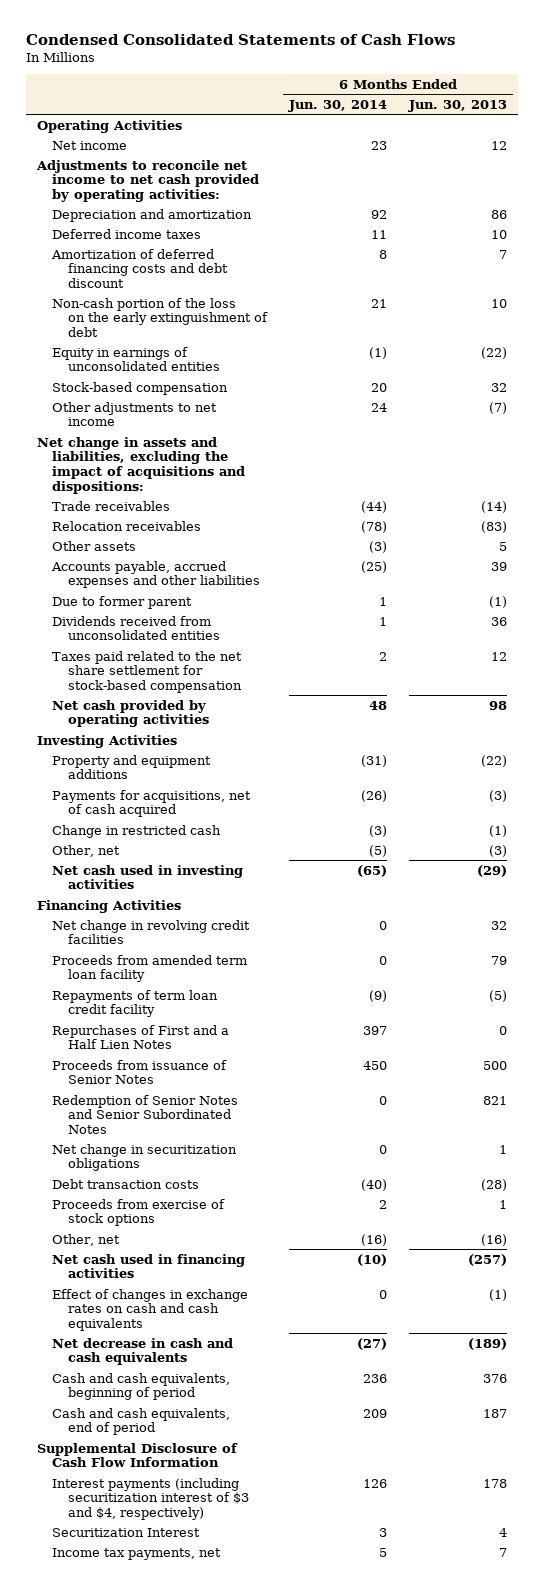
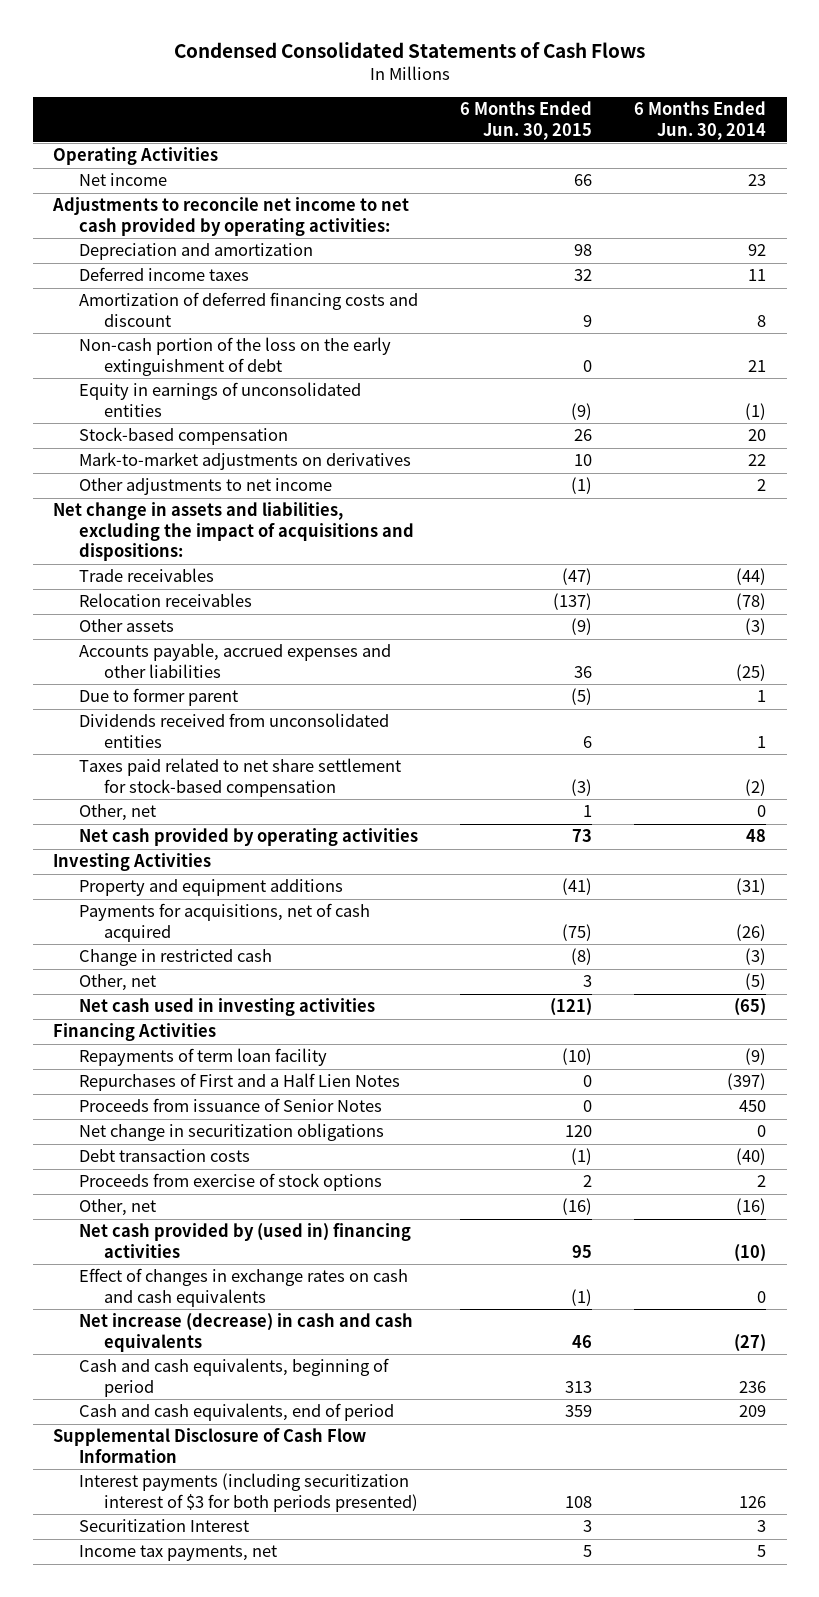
- | 6 Months Ended Jun. 30, 2014 | 6 Months Ended Jun. 30, 2013
+ | 6 Months Ended Jun. 30, 2015 | 6 Months Ended Jun. 30, 2014
- Amortization of deferred financing costs and debt discount | 8 | 7
+ Amortization of deferred financing costs and discount | 9 | 8
- Other adjustments to net income | 24 | (7)
+ Mark-to-market adjustments on derivatives | 10 | 22
+ Other adjustments to net income | (1) | 2
- Taxes paid related to the net share settlement for stock-based compensation | 2 | 12
+ Taxes paid related to net share settlement for stock-based compensation | (3) | (2)
+ Other, net | 1 | 0
- Net change in revolving credit facilities | 0 | 32
- Proceeds from amended term loan facility | 0 | 79
- Repayments of term loan credit facility | (9) | (5)
- Repurchases of First and a Half Lien Notes | 397 | 0
+ Repayments of term loan facility | (10) | (9)
+ Repurchases of First and a Half Lien Notes | 0 | (397)
- Redemption of Senior Notes and Senior Subordinated Notes | 0 | 821
- Net cash used in financing activities | (10) | (257)
+ Net cash provided by (used in) financing activities | 95 | (10)
- Net decrease in cash and cash equivalents | (27) | (189)
+ Net increase (decrease) in cash and cash equivalents | 46 | (27)
- Interest payments (including securitization interest of $3 and $4, respectively) | 126 | 178
+ Interest payments (including securitization interest of $3 for both periods presented) | 108 | 126

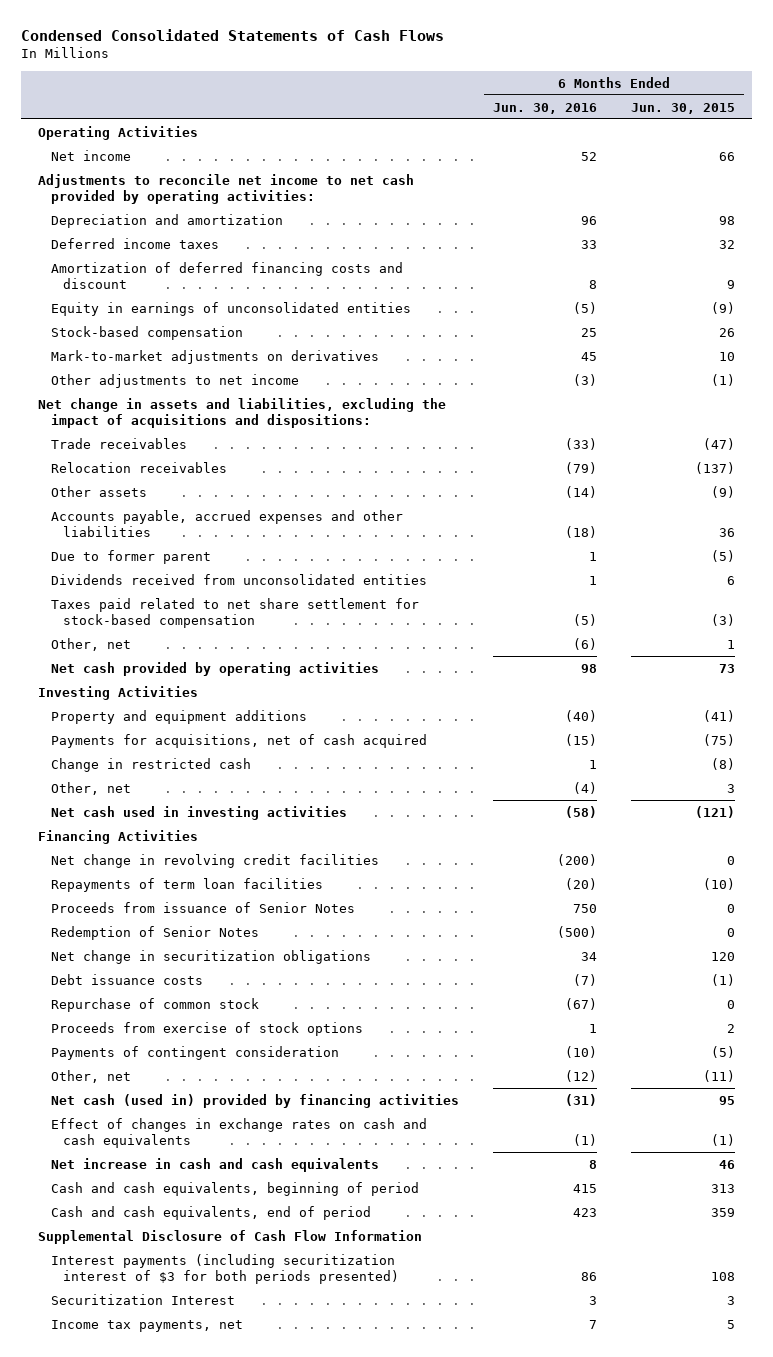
- | 6 Months Ended Jun. 30, 2015 | 6 Months Ended Jun. 30, 2014
+ | 6 Months Ended Jun. 30, 2016 | 6 Months Ended Jun. 30, 2015
- Non-cash portion of the loss on the early extinguishment of debt | 0 | 21
- Repayments of term loan facility | (10) | (9)
- Repurchases of First and a Half Lien Notes | 0 | (397)
+ Net change in revolving credit facilities | (200) | 0
+ Repayments of term loan facilities | (20) | (10)
+ Redemption of Senior Notes | (500) | 0
- Debt transaction costs | (1) | (40)
+ Debt issuance costs | (7) | (1)
+ Repurchase of common stock | (67) | 0
- Other, net | (16) | (16)
- Net cash provided by (used in) financing activities | 95 | (10)
+ Payments of contingent consideration | (10) | (5)
+ Other, net | (12) | (11)
+ Net cash (used in) provided by financing activities | (31) | 95
- Net increase (decrease) in cash and cash equivalents | 46 | (27)
+ Net increase in cash and cash equivalents | 8 | 46

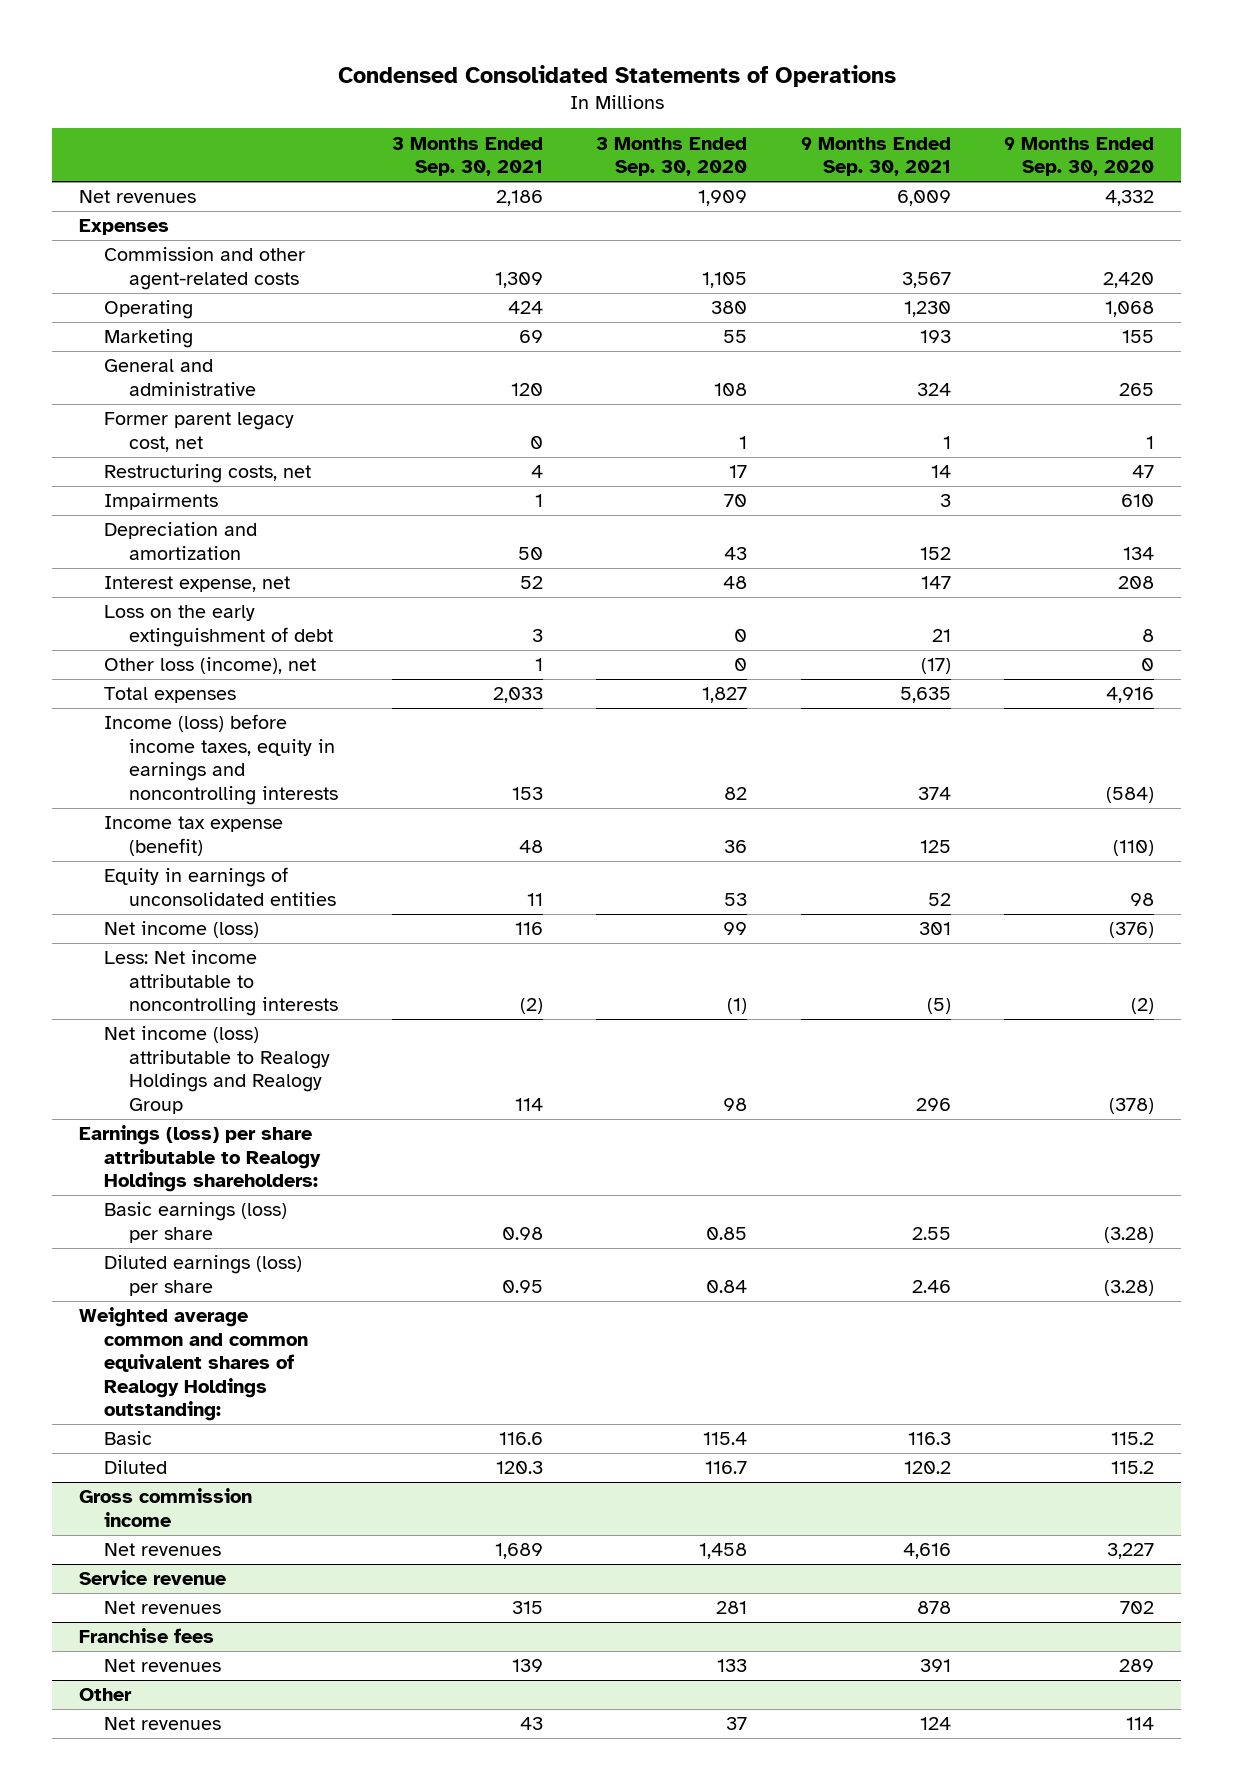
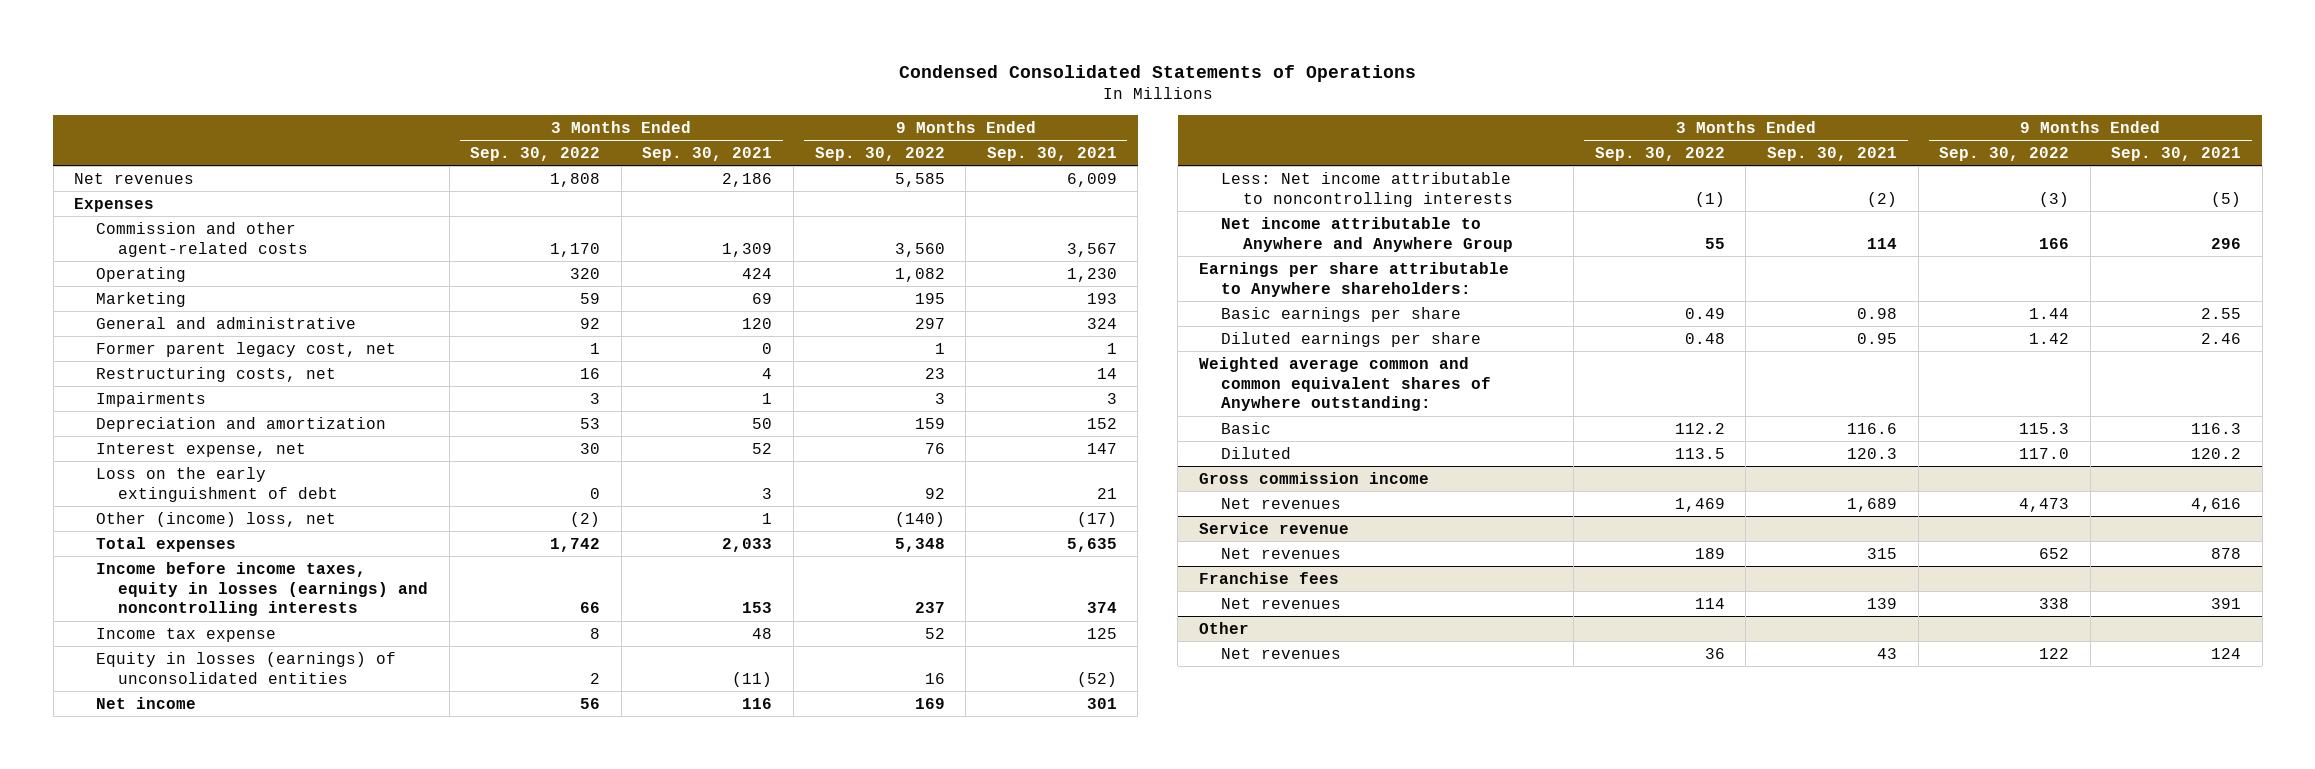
- | 3 Months Ended Sep. 30, 2021 | 3 Months Ended Sep. 30, 2020 | 9 Months Ended Sep. 30, 2021 | 9 Months Ended Sep. 30, 2020
+ | 3 Months Ended Sep. 30, 2022 | 3 Months Ended Sep. 30, 2021 | 9 Months Ended Sep. 30, 2022 | 9 Months Ended Sep. 30, 2021
- Other loss (income), net | 1 | 0 | (17) | 0
+ Other (income) loss, net | (2) | 1 | (140) | (17)
- Income (loss) before income taxes, equity in earnings and noncontrolling interests | 153 | 82 | 374 | (584)
- Income tax expense (benefit) | 48 | 36 | 125 | (110)
- Equity in earnings of unconsolidated entities | 11 | 53 | 52 | 98
- Net income (loss) | 116 | 99 | 301 | (376)
+ Income before income taxes, equity in losses (earnings) and noncontrolling interests | 66 | 153 | 237 | 374
+ Income tax expense | 8 | 48 | 52 | 125
+ Equity in losses (earnings) of unconsolidated entities | 2 | (11) | 16 | (52)
+ Net income | 56 | 116 | 169 | 301
- Net income (loss) attributable to Realogy Holdings and Realogy Group | 114 | 98 | 296 | (378)
- Earnings (loss) per share attributable to Realogy Holdings shareholders:
- Basic earnings (loss) per share | 0.98 | 0.85 | 2.55 | (3.28)
- Diluted earnings (loss) per share | 0.95 | 0.84 | 2.46 | (3.28)
- Weighted average common and common equivalent shares of Realogy Holdings outstanding:
+ Net income attributable to Anywhere and Anywhere Group | 55 | 114 | 166 | 296
+ Earnings per share attributable to Anywhere shareholders:
+ Basic earnings per share | 0.49 | 0.98 | 1.44 | 2.55
+ Diluted earnings per share | 0.48 | 0.95 | 1.42 | 2.46
+ Weighted average common and common equivalent shares of Anywhere outstanding:

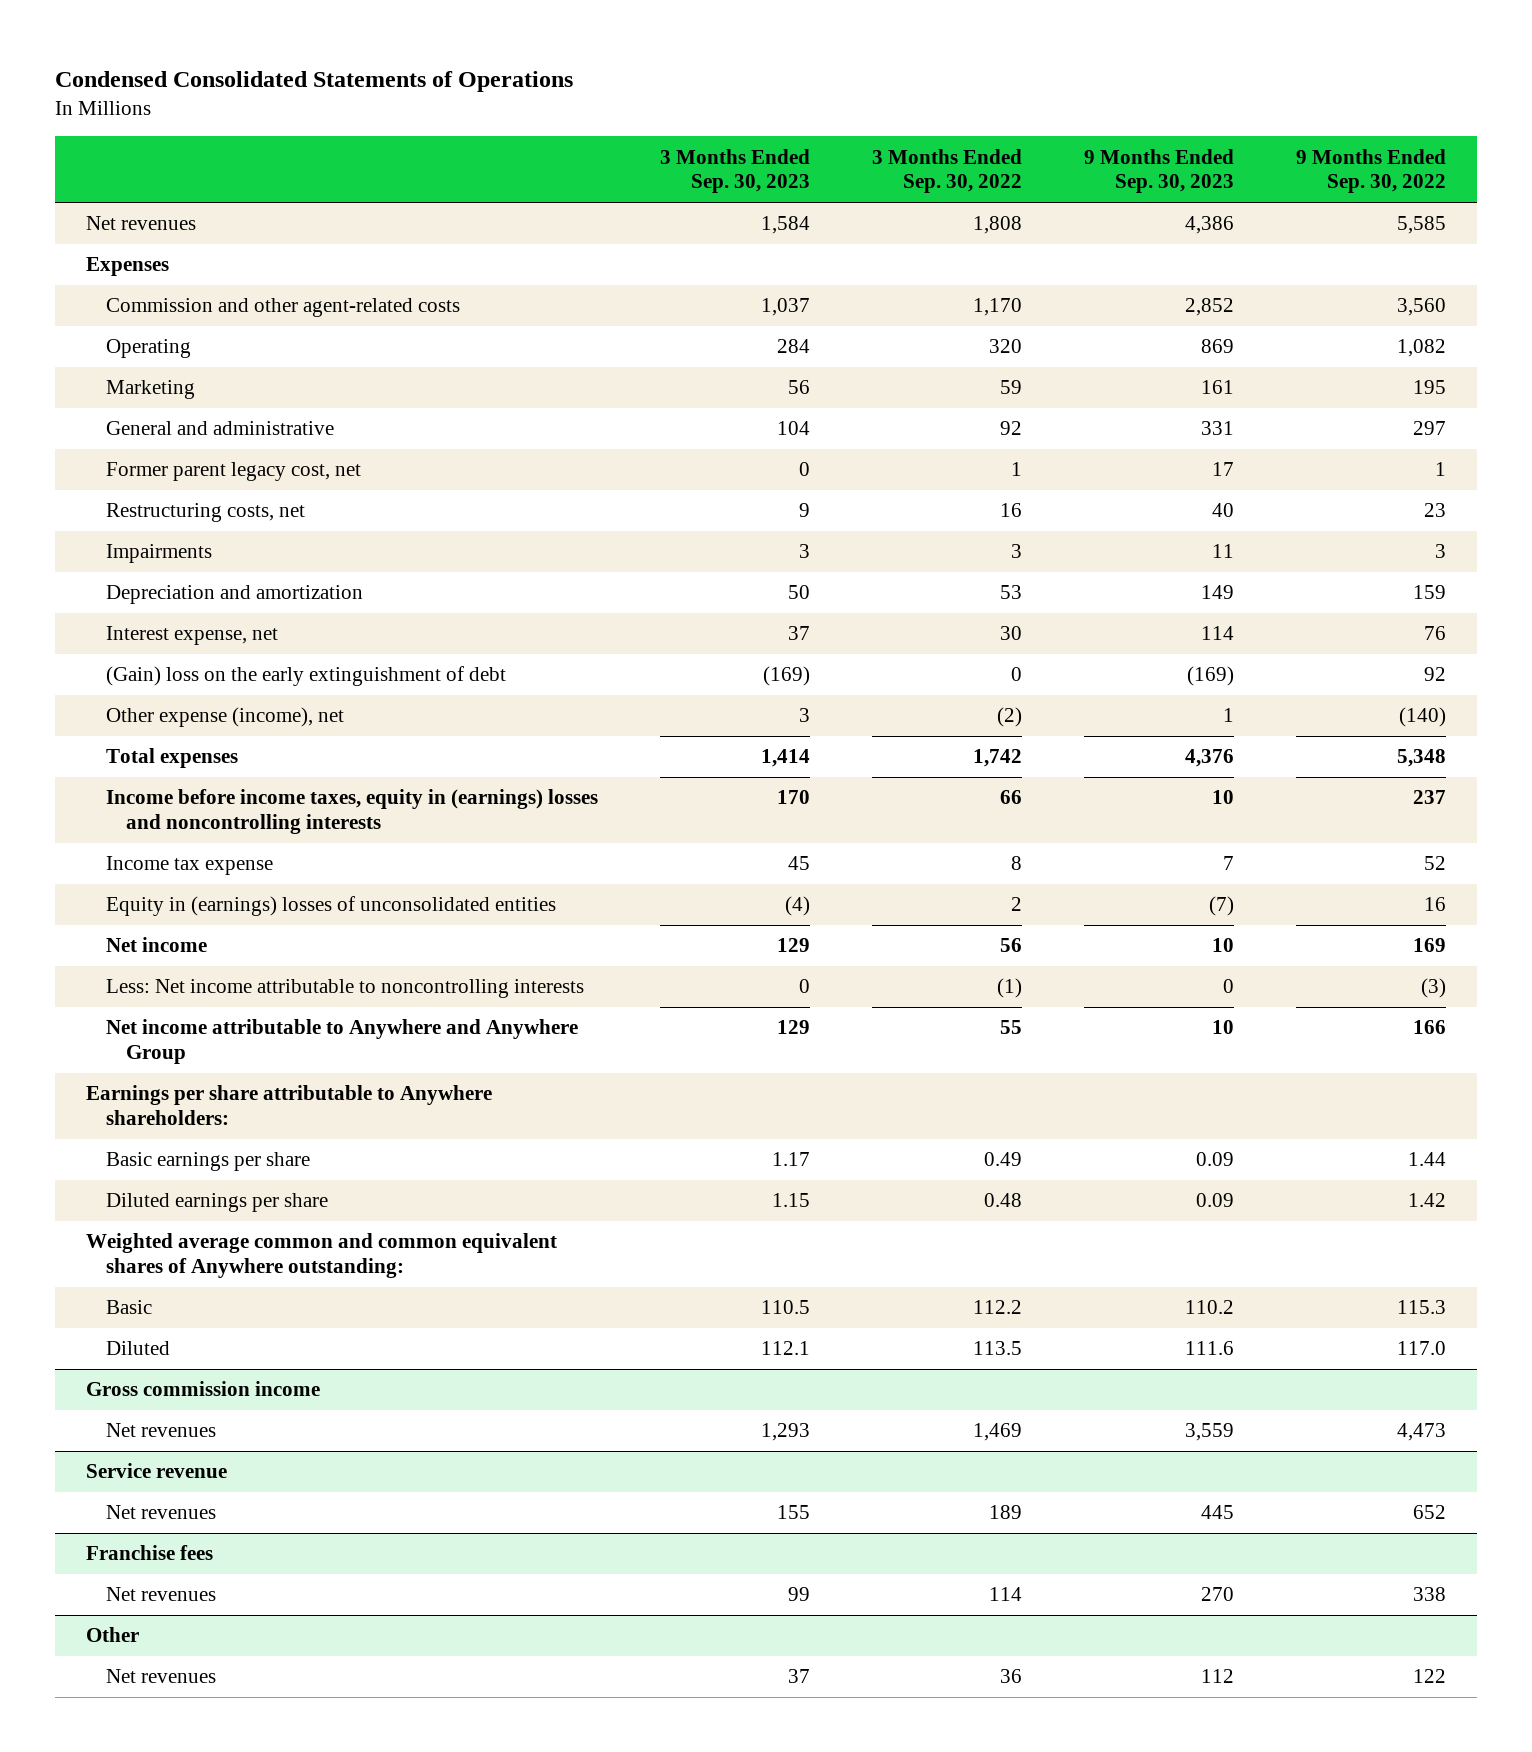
- | 3 Months Ended Sep. 30, 2022 | 3 Months Ended Sep. 30, 2021 | 9 Months Ended Sep. 30, 2022 | 9 Months Ended Sep. 30, 2021
+ | 3 Months Ended Sep. 30, 2023 | 3 Months Ended Sep. 30, 2022 | 9 Months Ended Sep. 30, 2023 | 9 Months Ended Sep. 30, 2022
- Loss on the early extinguishment of debt | 0 | 3 | 92 | 21
- Other (income) loss, net | (2) | 1 | (140) | (17)
+ (Gain) loss on the early extinguishment of debt | (169) | 0 | (169) | 92
+ Other expense (income), net | 3 | (2) | 1 | (140)
- Income before income taxes, equity in losses (earnings) and noncontrolling interests | 66 | 153 | 237 | 374
+ Income before income taxes, equity in (earnings) losses and noncontrolling interests | 170 | 66 | 10 | 237
- Equity in losses (earnings) of unconsolidated entities | 2 | (11) | 16 | (52)
+ Equity in (earnings) losses of unconsolidated entities | (4) | 2 | (7) | 16

